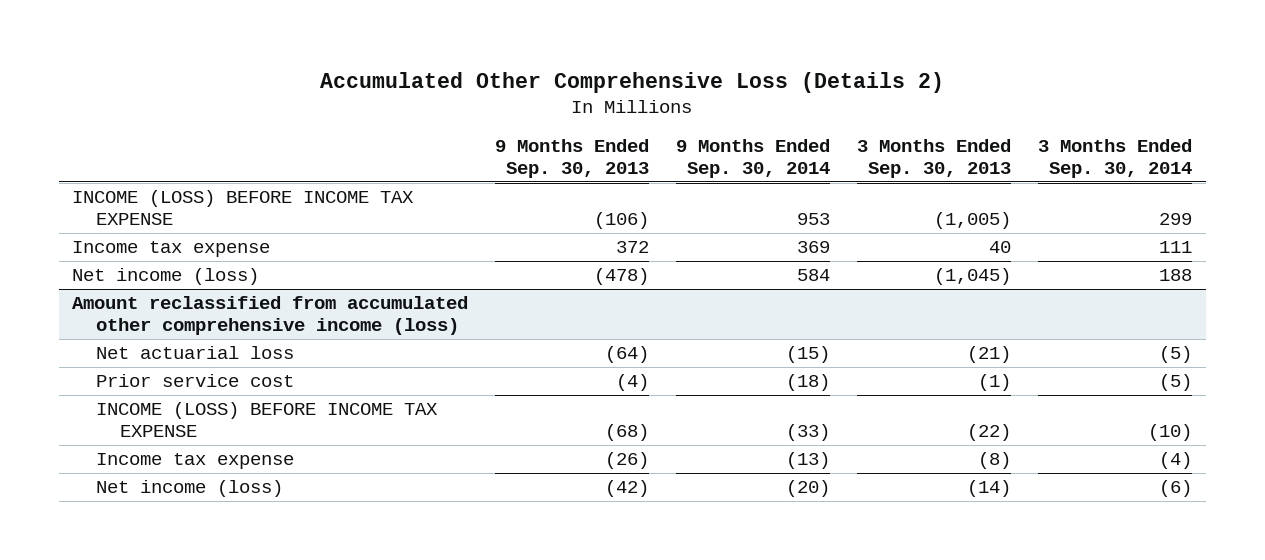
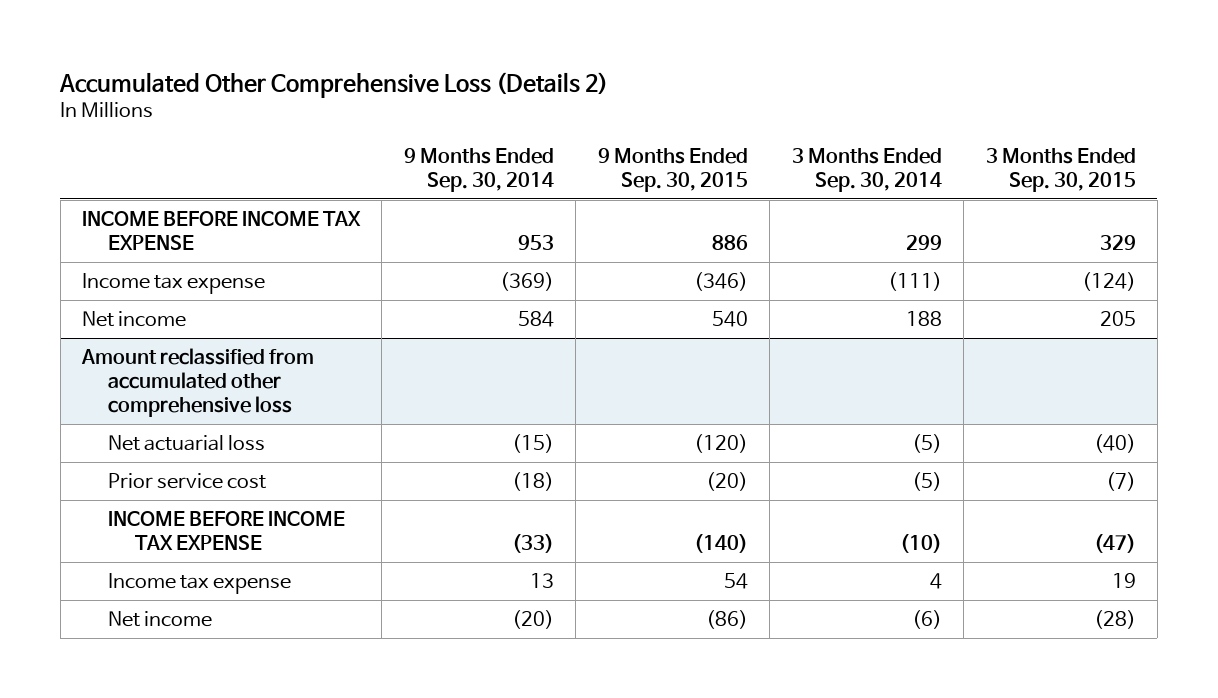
- | 9 Months Ended Sep. 30, 2013 | 9 Months Ended Sep. 30, 2014 | 3 Months Ended Sep. 30, 2013 | 3 Months Ended Sep. 30, 2014
+ | 9 Months Ended Sep. 30, 2014 | 9 Months Ended Sep. 30, 2015 | 3 Months Ended Sep. 30, 2014 | 3 Months Ended Sep. 30, 2015
- INCOME (LOSS) BEFORE INCOME TAX EXPENSE | (106) | 953 | (1,005) | 299
- Income tax expense | 372 | 369 | 40 | 111
- Net income (loss) | (478) | 584 | (1,045) | 188
- Amount reclassified from accumulated other comprehensive income (loss)
+ INCOME BEFORE INCOME TAX EXPENSE | 953 | 886 | 299 | 329
+ Income tax expense | (369) | (346) | (111) | (124)
+ Net income | 584 | 540 | 188 | 205
+ Amount reclassified from accumulated other comprehensive loss
- INCOME (LOSS) BEFORE INCOME TAX EXPENSE | (68) | (33) | (22) | (10)
- Income tax expense | (26) | (13) | (8) | (4)
- Net income (loss) | (42) | (20) | (14) | (6)
+ INCOME BEFORE INCOME TAX EXPENSE | (33) | (140) | (10) | (47)
+ Income tax expense | 13 | 54 | 4 | 19
+ Net income | (20) | (86) | (6) | (28)

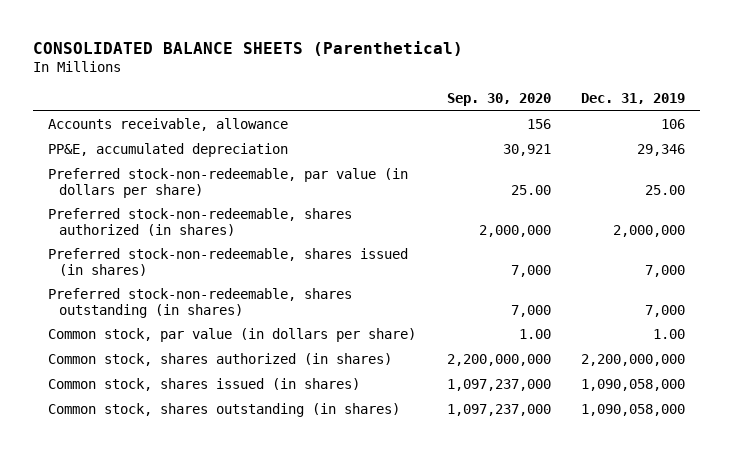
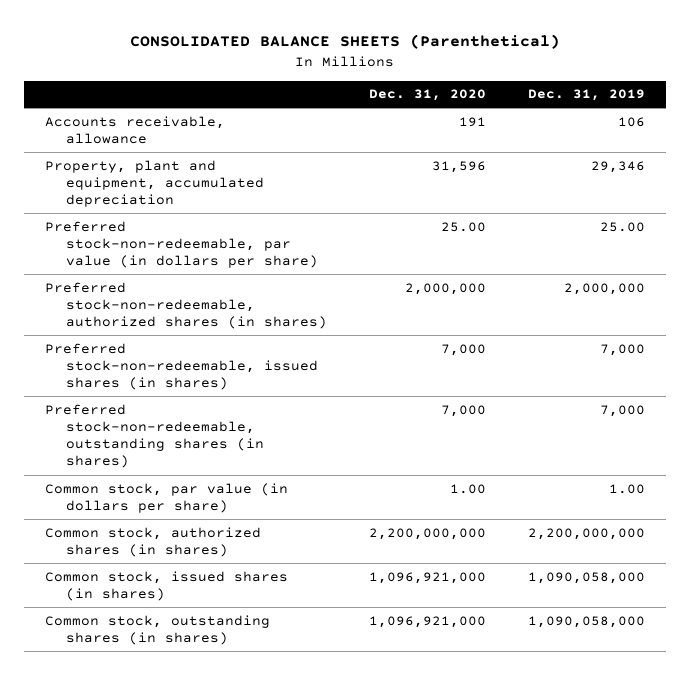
- | Sep. 30, 2020 | Dec. 31, 2019
+ | Dec. 31, 2020 | Dec. 31, 2019
- PP&E, accumulated depreciation | 30,921 | 29,346
+ Property, plant and equipment, accumulated depreciation | 31,596 | 29,346
- Preferred stock-non-redeemable, shares authorized (in shares) | 2,000,000 | 2,000,000
- Preferred stock-non-redeemable, shares issued (in shares) | 7,000 | 7,000
- Preferred stock-non-redeemable, shares outstanding (in shares) | 7,000 | 7,000
+ Preferred stock-non-redeemable, authorized shares (in shares) | 2,000,000 | 2,000,000
+ Preferred stock-non-redeemable, issued shares (in shares) | 7,000 | 7,000
+ Preferred stock-non-redeemable, outstanding shares (in shares) | 7,000 | 7,000
- Common stock, shares authorized (in shares) | 2,200,000,000 | 2,200,000,000
- Common stock, shares issued (in shares) | 1,097,237,000 | 1,090,058,000
- Common stock, shares outstanding (in shares) | 1,097,237,000 | 1,090,058,000
+ Common stock, authorized shares (in shares) | 2,200,000,000 | 2,200,000,000
+ Common stock, issued shares (in shares) | 1,096,921,000 | 1,090,058,000
+ Common stock, outstanding shares (in shares) | 1,096,921,000 | 1,090,058,000

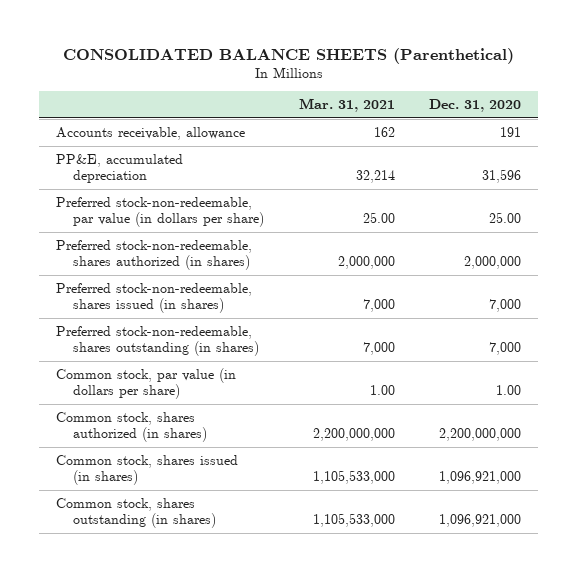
- | Dec. 31, 2020 | Dec. 31, 2019
+ | Mar. 31, 2021 | Dec. 31, 2020
- Property, plant and equipment, accumulated depreciation | 31,596 | 29,346
+ PP&E, accumulated depreciation | 32,214 | 31,596
- Preferred stock-non-redeemable, authorized shares (in shares) | 2,000,000 | 2,000,000
- Preferred stock-non-redeemable, issued shares (in shares) | 7,000 | 7,000
- Preferred stock-non-redeemable, outstanding shares (in shares) | 7,000 | 7,000
+ Preferred stock-non-redeemable, shares authorized (in shares) | 2,000,000 | 2,000,000
+ Preferred stock-non-redeemable, shares issued (in shares) | 7,000 | 7,000
+ Preferred stock-non-redeemable, shares outstanding (in shares) | 7,000 | 7,000
- Common stock, authorized shares (in shares) | 2,200,000,000 | 2,200,000,000
- Common stock, issued shares (in shares) | 1,096,921,000 | 1,090,058,000
- Common stock, outstanding shares (in shares) | 1,096,921,000 | 1,090,058,000
+ Common stock, shares authorized (in shares) | 2,200,000,000 | 2,200,000,000
+ Common stock, shares issued (in shares) | 1,105,533,000 | 1,096,921,000
+ Common stock, shares outstanding (in shares) | 1,105,533,000 | 1,096,921,000

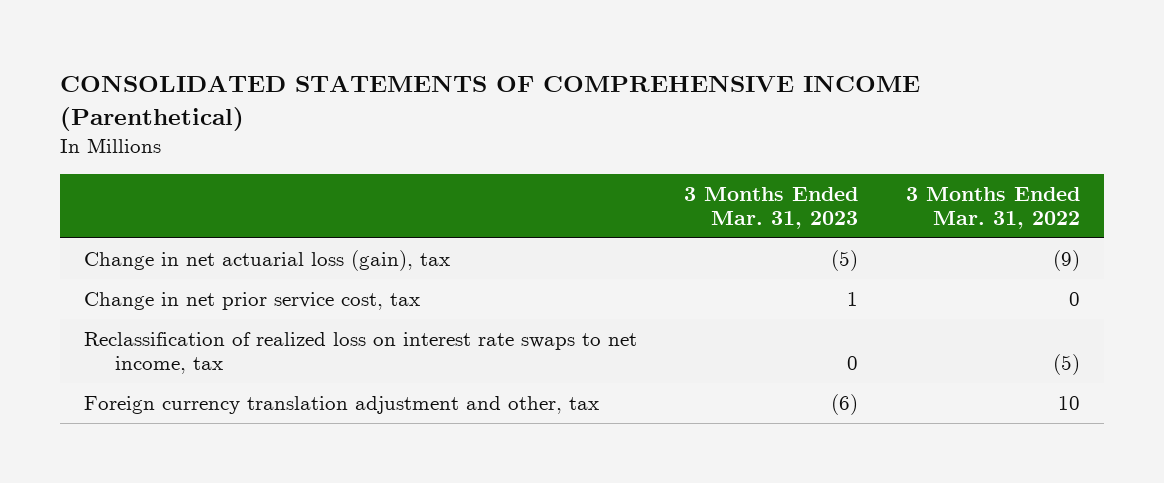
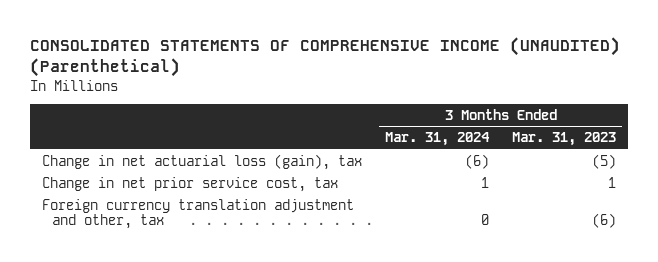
- CONSOLIDATED STATEMENTS OF COMPREHENSIVE INCOME (Parenthetical)
+ CONSOLIDATED STATEMENTS OF COMPREHENSIVE INCOME (UNAUDITED) (Parenthetical)
- | 3 Months Ended Mar. 31, 2023 | 3 Months Ended Mar. 31, 2022
+ | 3 Months Ended Mar. 31, 2024 | 3 Months Ended Mar. 31, 2023
- Reclassification of realized loss on interest rate swaps to net income, tax | 0 | (5)

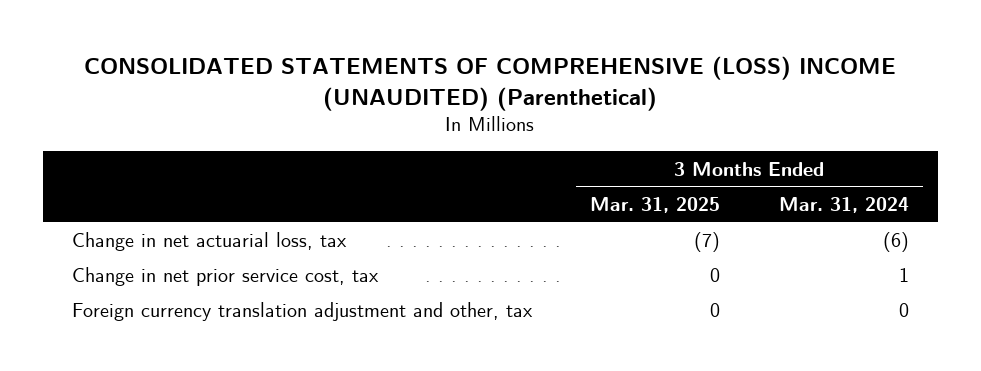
- CONSOLIDATED STATEMENTS OF COMPREHENSIVE INCOME (UNAUDITED) (Parenthetical)
+ CONSOLIDATED STATEMENTS OF COMPREHENSIVE (LOSS) INCOME (UNAUDITED) (Parenthetical)
- | 3 Months Ended Mar. 31, 2024 | 3 Months Ended Mar. 31, 2023
+ | 3 Months Ended Mar. 31, 2025 | 3 Months Ended Mar. 31, 2024
- Change in net actuarial loss (gain), tax | (6) | (5)
+ Change in net actuarial loss, tax | (7) | (6)

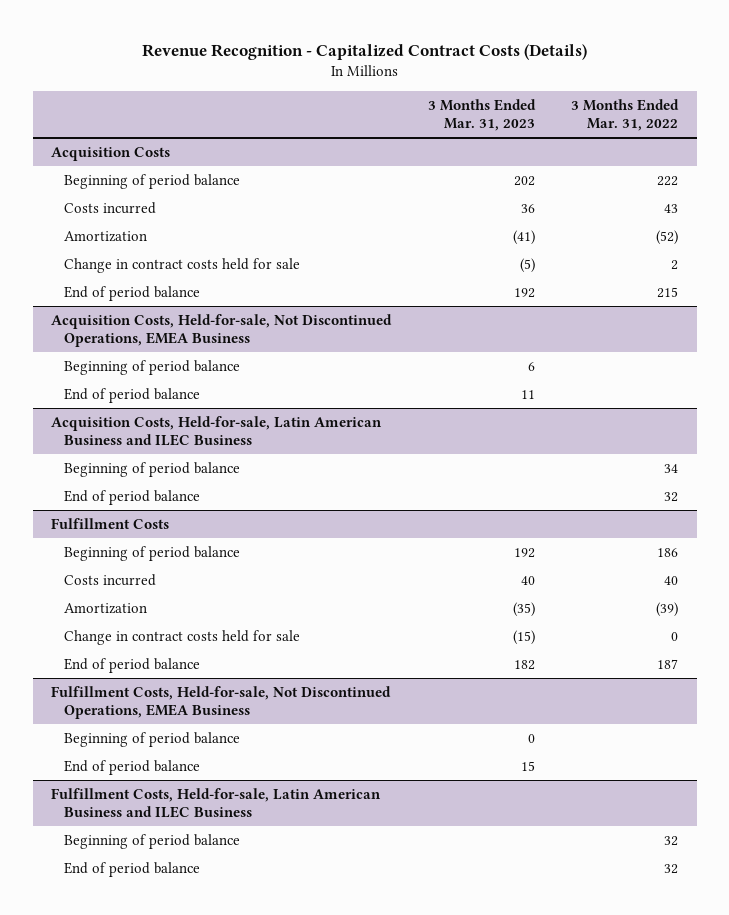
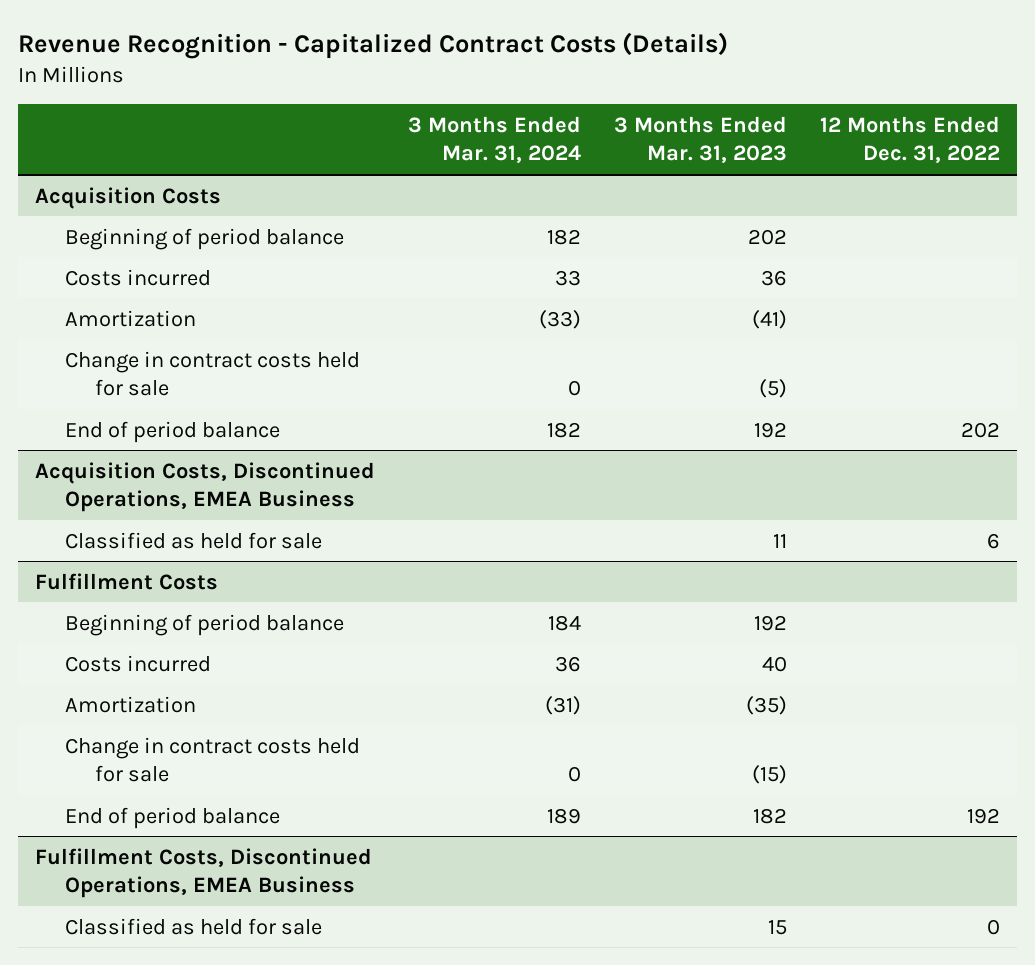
- | 3 Months Ended Mar. 31, 2023 | 3 Months Ended Mar. 31, 2022
+ | 3 Months Ended Mar. 31, 2024 | 3 Months Ended Mar. 31, 2023 | 12 Months Ended Dec. 31, 2022
- Acquisition Costs, Held-for-sale, Not Discontinued Operations, EMEA Business
- Beginning of period balance | 6 |
- End of period balance | 11 |
- Acquisition Costs, Held-for-sale, Latin American Business and ILEC Business
- Beginning of period balance | | 34
- End of period balance | | 32
+ Acquisition Costs, Discontinued Operations, EMEA Business
+ Classified as held for sale | | 11 | 6
- Fulfillment Costs, Held-for-sale, Not Discontinued Operations, EMEA Business
- Beginning of period balance | 0 |
- End of period balance | 15 |
- Fulfillment Costs, Held-for-sale, Latin American Business and ILEC Business
- Beginning of period balance | | 32
- End of period balance | | 32
+ Fulfillment Costs, Discontinued Operations, EMEA Business
+ Classified as held for sale | | 15 | 0

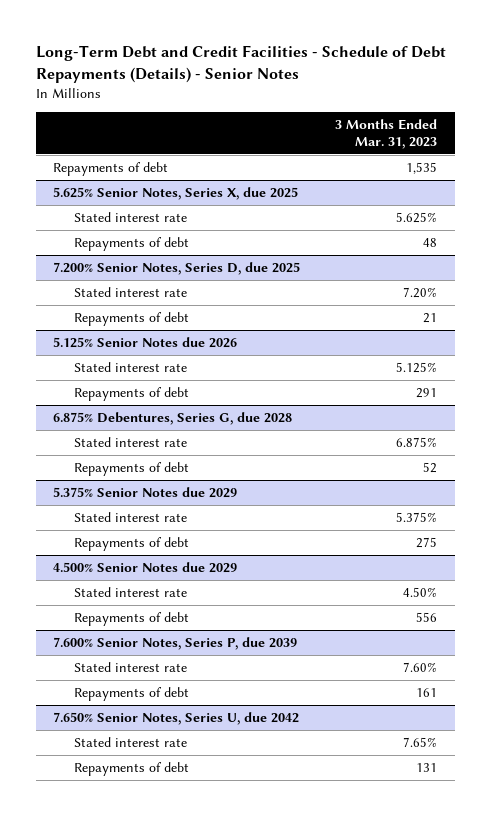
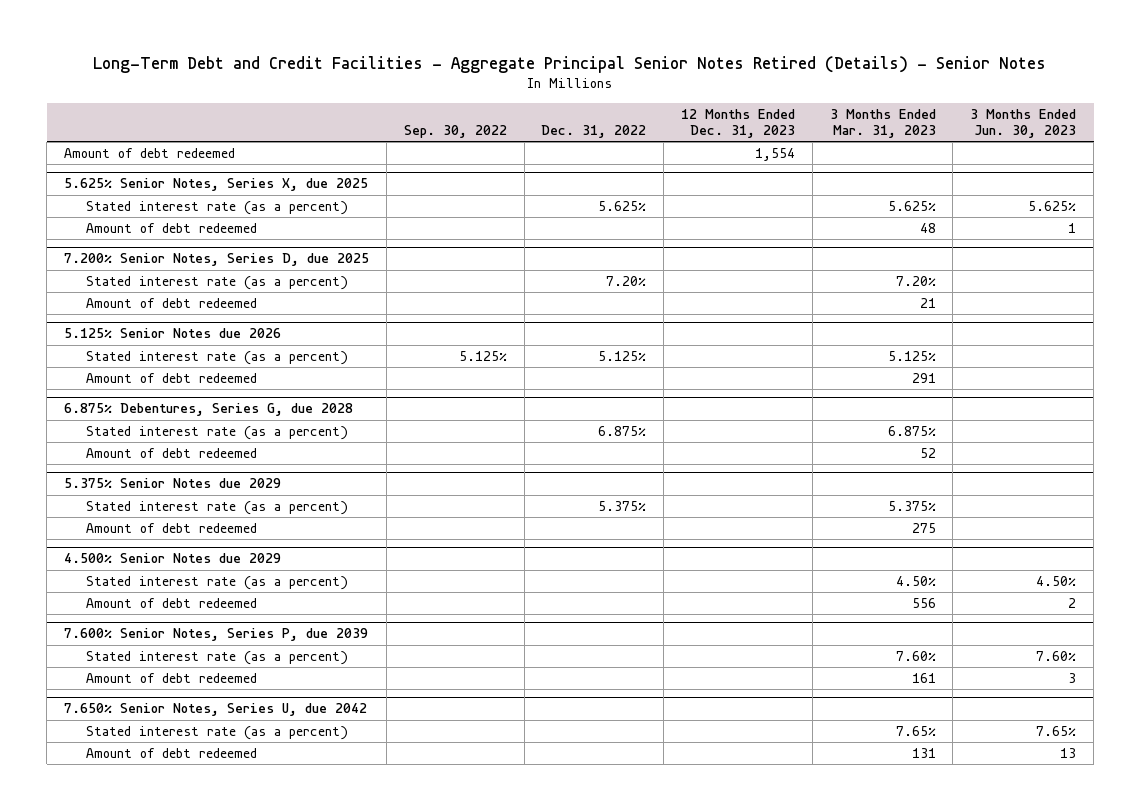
- Long-Term Debt and Credit Facilities - Schedule of Debt Repayments (Details) - Senior Notes
+ Long-Term Debt and Credit Facilities - Aggregate Principal Senior Notes Retired (Details) - Senior Notes
- | 3 Months Ended Mar. 31, 2023
+ | Sep. 30, 2022 | Dec. 31, 2022 | 12 Months Ended Dec. 31, 2023 | 3 Months Ended Mar. 31, 2023 | 3 Months Ended Jun. 30, 2023
- Repayments of debt | 1,535
+ Amount of debt redeemed | | | 1,554 | |
@ 5.625% Senior Notes, Series X, due 2025
- Stated interest rate | 5.625%
- Repayments of debt | 48
+ Stated interest rate (as a percent) | | 5.625% | | 5.625% | 5.625%
+ Amount of debt redeemed | | | | 48 | 1
@ 7.200% Senior Notes, Series D, due 2025
- Stated interest rate | 7.20%
- Repayments of debt | 21
+ Stated interest rate (as a percent) | | 7.20% | | 7.20% |
+ Amount of debt redeemed | | | | 21 |
@ 5.125% Senior Notes due 2026
- Stated interest rate | 5.125%
- Repayments of debt | 291
+ Stated interest rate (as a percent) | 5.125% | 5.125% | | 5.125% |
+ Amount of debt redeemed | | | | 291 |
@ 6.875% Debentures, Series G, due 2028
- Stated interest rate | 6.875%
- Repayments of debt | 52
+ Stated interest rate (as a percent) | | 6.875% | | 6.875% |
+ Amount of debt redeemed | | | | 52 |
@ 5.375% Senior Notes due 2029
- Stated interest rate | 5.375%
- Repayments of debt | 275
+ Stated interest rate (as a percent) | | 5.375% | | 5.375% |
+ Amount of debt redeemed | | | | 275 |
@ 4.500% Senior Notes due 2029
- Stated interest rate | 4.50%
- Repayments of debt | 556
+ Stated interest rate (as a percent) | | | | 4.50% | 4.50%
+ Amount of debt redeemed | | | | 556 | 2
@ 7.600% Senior Notes, Series P, due 2039
- Stated interest rate | 7.60%
- Repayments of debt | 161
+ Stated interest rate (as a percent) | | | | 7.60% | 7.60%
+ Amount of debt redeemed | | | | 161 | 3
@ 7.650% Senior Notes, Series U, due 2042
- Stated interest rate | 7.65%
- Repayments of debt | 131
+ Stated interest rate (as a percent) | | | | 7.65% | 7.65%
+ Amount of debt redeemed | | | | 131 | 13

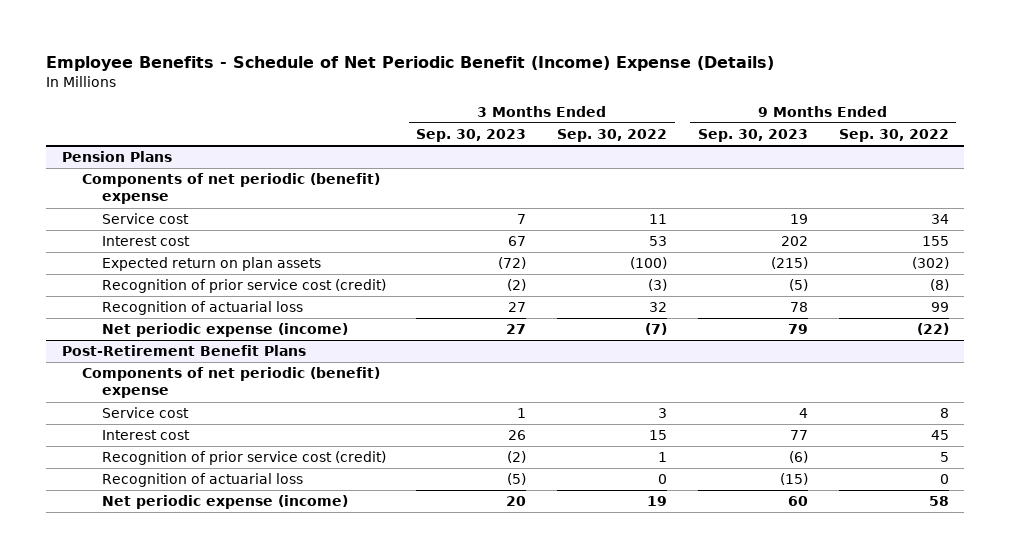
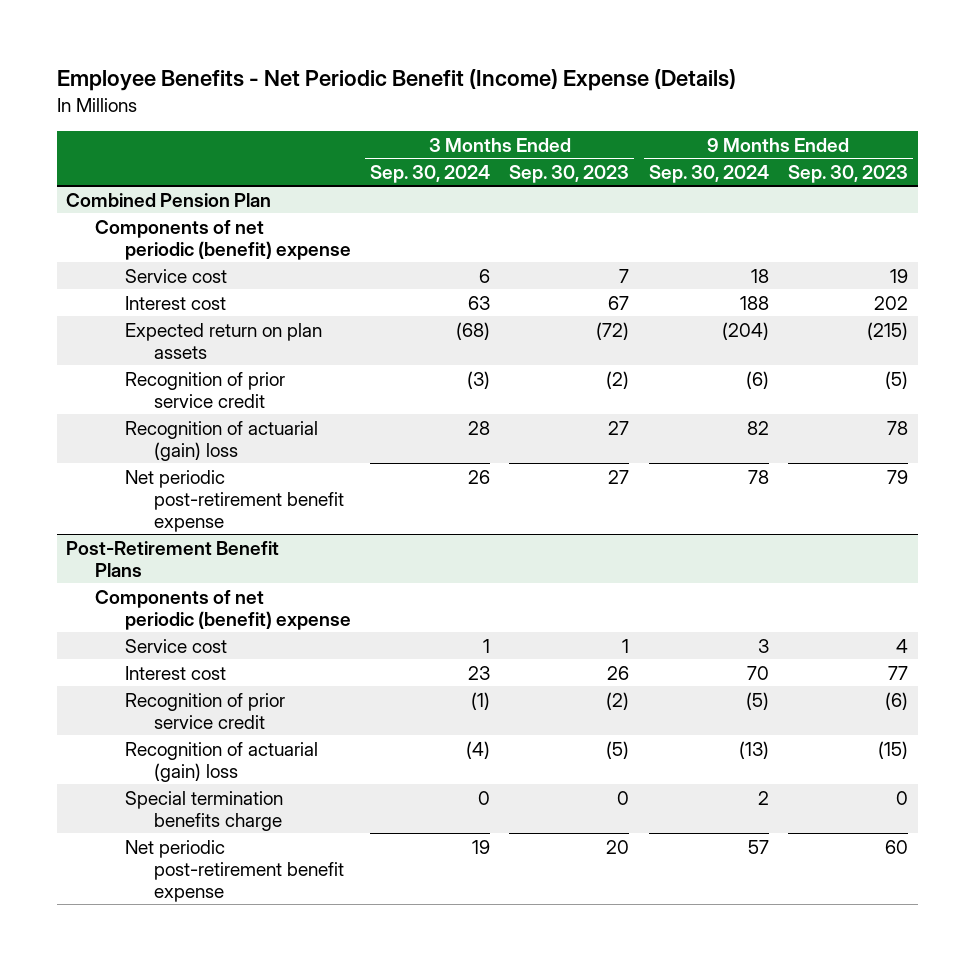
- Employee Benefits - Schedule of Net Periodic Benefit (Income) Expense (Details)
+ Employee Benefits - Net Periodic Benefit (Income) Expense (Details)
- | 3 Months Ended Sep. 30, 2023 | 3 Months Ended Sep. 30, 2022 | 9 Months Ended Sep. 30, 2023 | 9 Months Ended Sep. 30, 2022
+ | 3 Months Ended Sep. 30, 2024 | 3 Months Ended Sep. 30, 2023 | 9 Months Ended Sep. 30, 2024 | 9 Months Ended Sep. 30, 2023
- Pension Plans
+ Combined Pension Plan
- Recognition of prior service cost (credit) | (2) | (3) | (5) | (8)
- Recognition of actuarial loss | 27 | 32 | 78 | 99
- Net periodic expense (income) | 27 | (7) | 79 | (22)
+ Recognition of prior service credit | (3) | (2) | (6) | (5)
+ Recognition of actuarial (gain) loss | 28 | 27 | 82 | 78
+ Net periodic post-retirement benefit expense | 26 | 27 | 78 | 79
@ Post-Retirement Benefit Plans
- Recognition of prior service cost (credit) | (2) | 1 | (6) | 5
- Recognition of actuarial loss | (5) | 0 | (15) | 0
- Net periodic expense (income) | 20 | 19 | 60 | 58
+ Recognition of prior service credit | (1) | (2) | (5) | (6)
+ Recognition of actuarial (gain) loss | (4) | (5) | (13) | (15)
+ Special termination benefits charge | 0 | 0 | 2 | 0
+ Net periodic post-retirement benefit expense | 19 | 20 | 57 | 60

